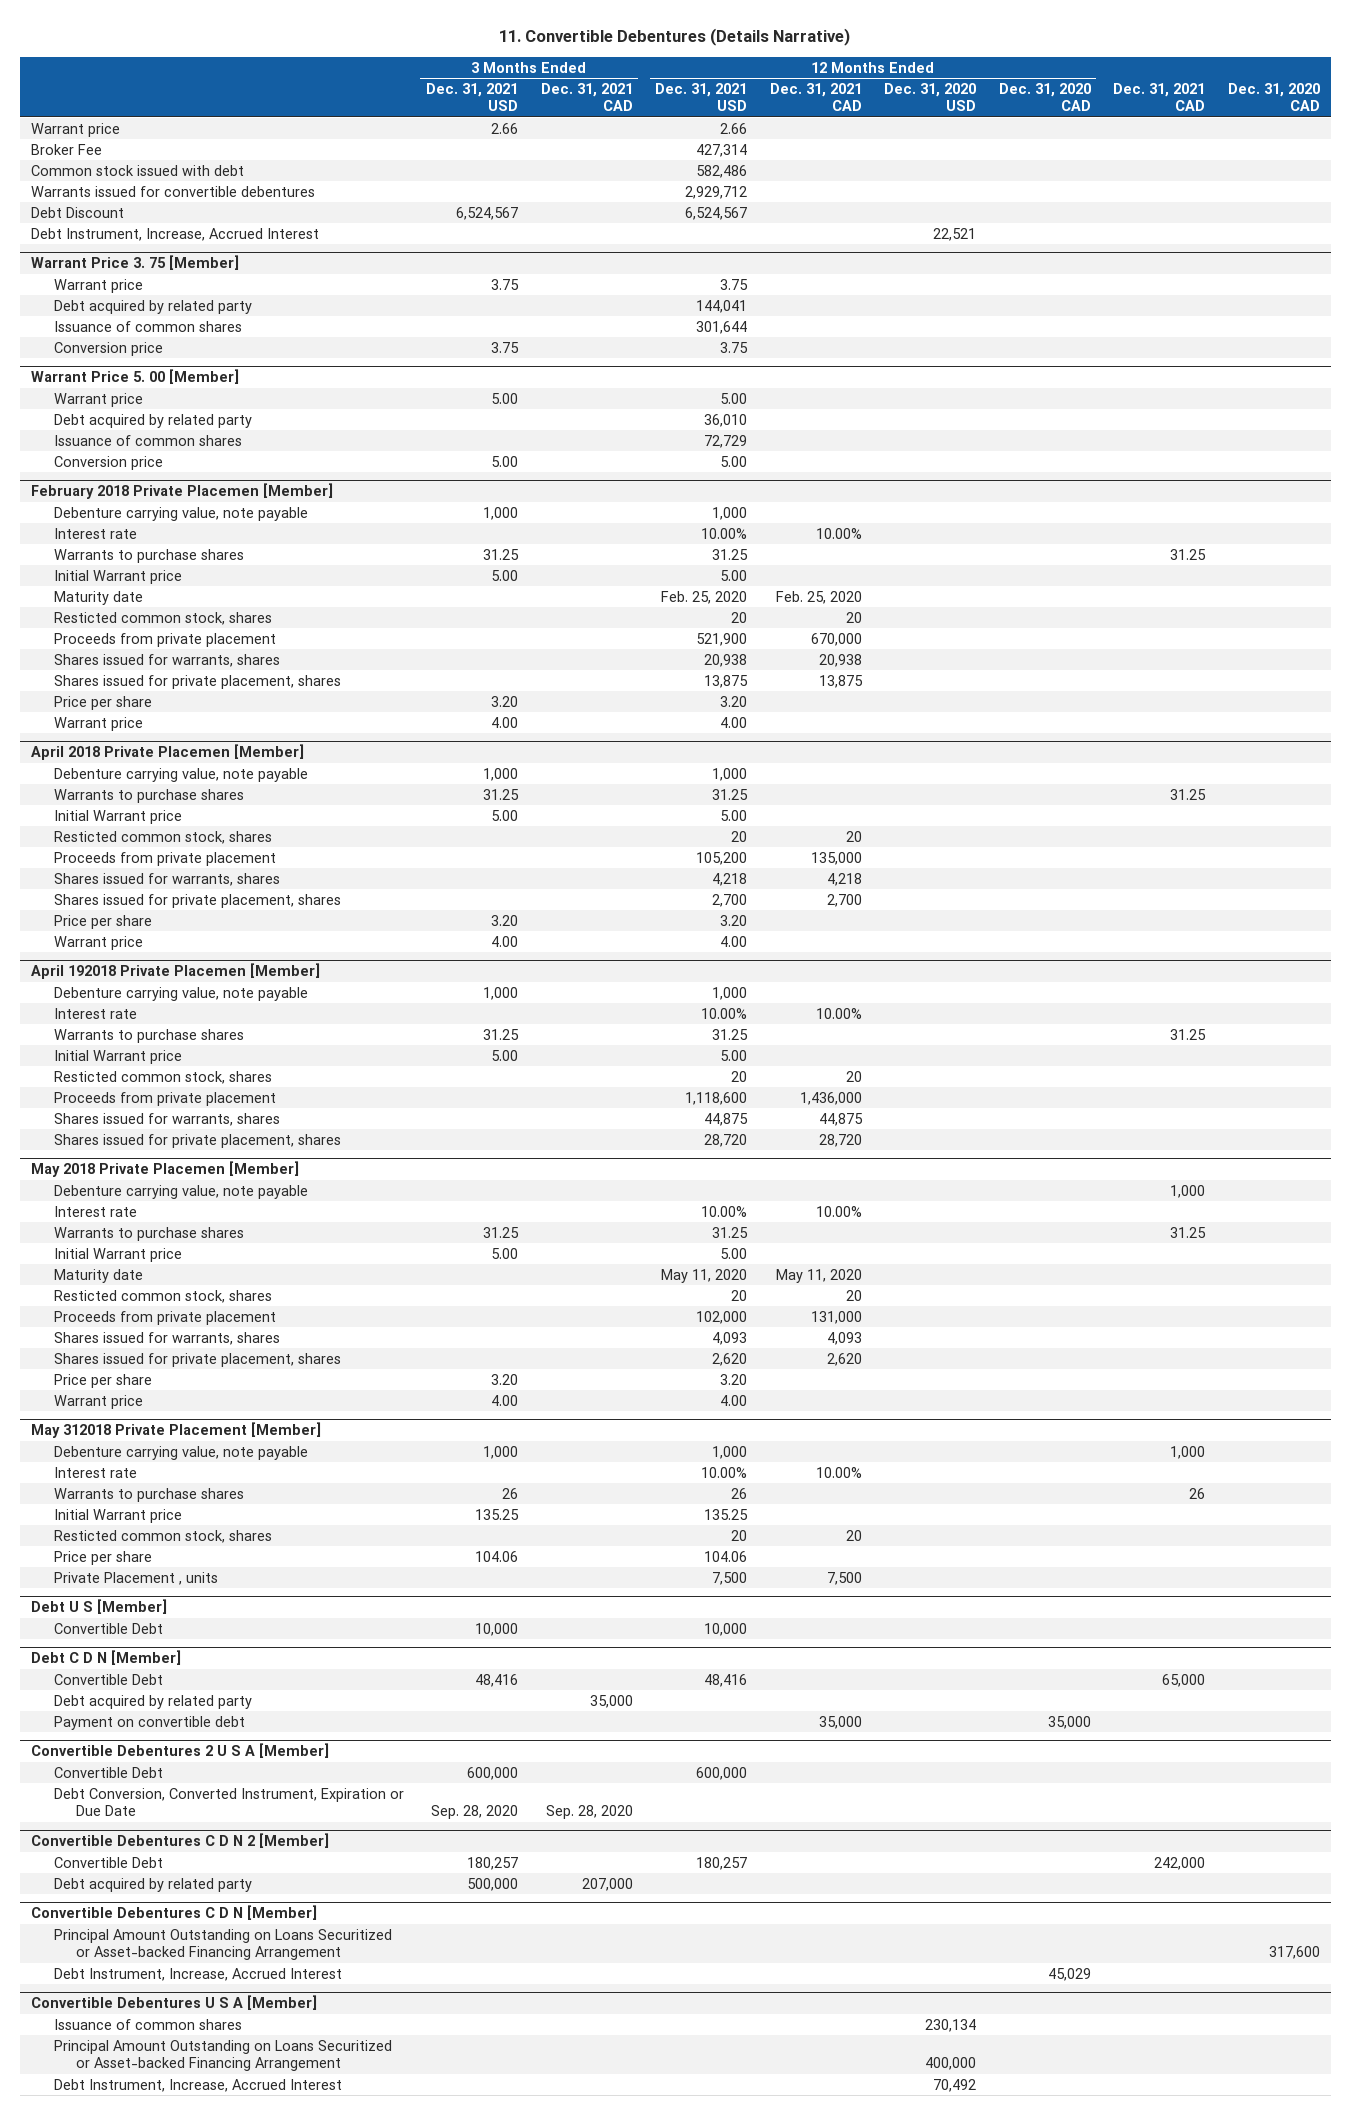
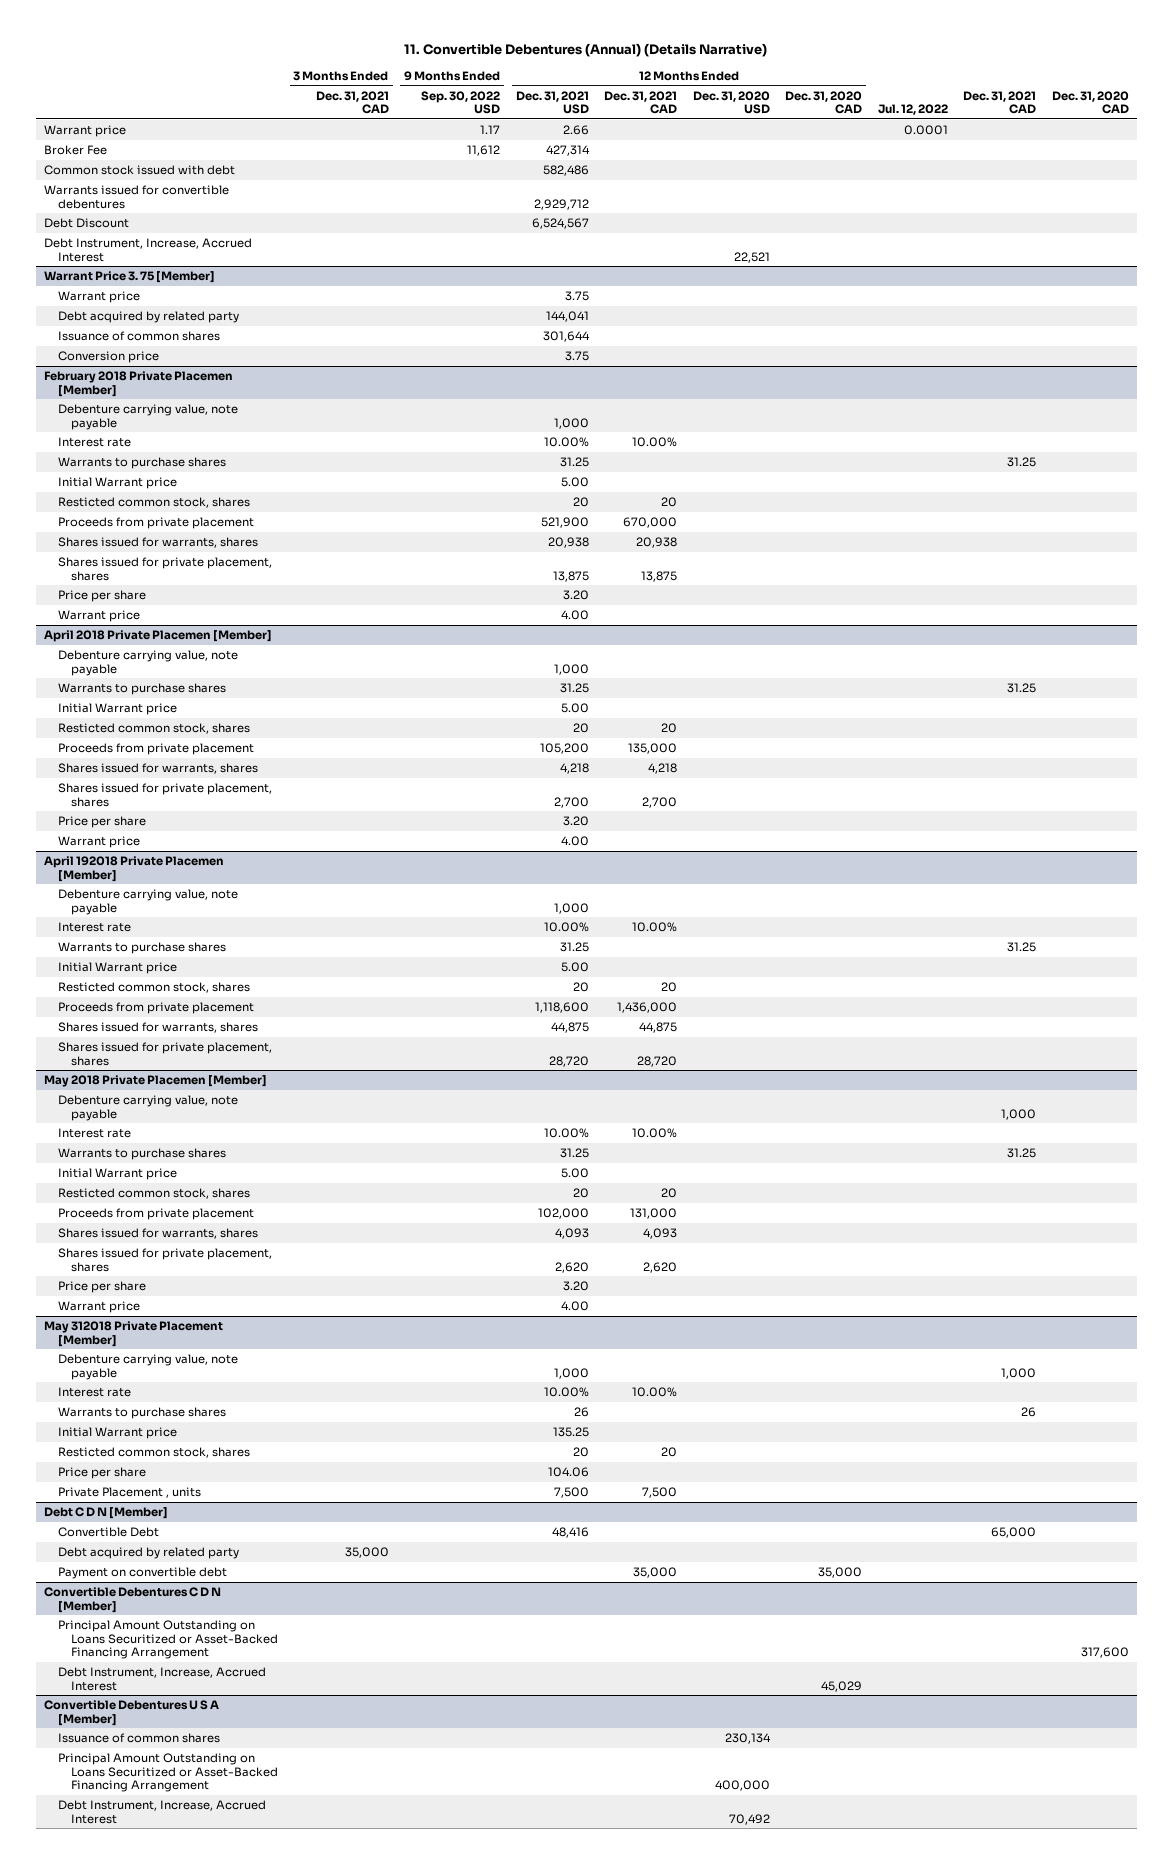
- 11. Convertible Debentures (Details Narrative)
+ 11. Convertible Debentures (Annual) (Details Narrative)
- | 3 Months Ended Dec. 31, 2021 USD | 3 Months Ended Dec. 31, 2021 CAD | 12 Months Ended Dec. 31, 2021 USD | 12 Months Ended Dec. 31, 2021 CAD | 12 Months Ended Dec. 31, 2020 USD | 12 Months Ended Dec. 31, 2020 CAD | Dec. 31, 2021 CAD | Dec. 31, 2020 CAD
+ | 3 Months Ended Dec. 31, 2021 CAD | 9 Months Ended Sep. 30, 2022 USD | 12 Months Ended Dec. 31, 2021 USD | 12 Months Ended Dec. 31, 2021 CAD | 12 Months Ended Dec. 31, 2020 USD | 12 Months Ended Dec. 31, 2020 CAD | Jul. 12, 2022 | Dec. 31, 2021 CAD | Dec. 31, 2020 CAD
- Warrant Price 5. 00 [Member]
- Warrant price | 5.00 | | 5.00 | | | | |
- Debt acquired by related party | | | 36,010 | | | | |
- Issuance of common shares | | | 72,729 | | | | |
- Conversion price | 5.00 | | 5.00 | | | | |
@ February 2018 Private Placemen [Member]
- Maturity date | | | Feb. 25, 2020 | Feb. 25, 2020 | | | |
@ May 2018 Private Placemen [Member]
- Maturity date | | | May 11, 2020 | May 11, 2020 | | | |
- Debt U S [Member]
- Convertible Debt | 10,000 | | 10,000 | | | | |
- Convertible Debentures 2 U S A [Member]
- Convertible Debt | 600,000 | | 600,000 | | | | |
- Debt Conversion, Converted Instrument, Expiration or Due Date | Sep. 28, 2020 | Sep. 28, 2020 | | | | | |
- Convertible Debentures C D N 2 [Member]
- Convertible Debt | 180,257 | | 180,257 | | | | 242,000 |
- Debt acquired by related party | 500,000 | 207,000 | | | | | |
@ Convertible Debentures C D N [Member]
- Principal Amount Outstanding on Loans Securitized or Asset-backed Financing Arrangement | | | | | | | | 317,600
+ Principal Amount Outstanding on Loans Securitized or Asset-Backed Financing Arrangement | | | | | | | | | 317,600
@ Convertible Debentures U S A [Member]
- Principal Amount Outstanding on Loans Securitized or Asset-backed Financing Arrangement | | | | | 400,000 | | |
+ Principal Amount Outstanding on Loans Securitized or Asset-Backed Financing Arrangement | | | | | 400,000 | | | |

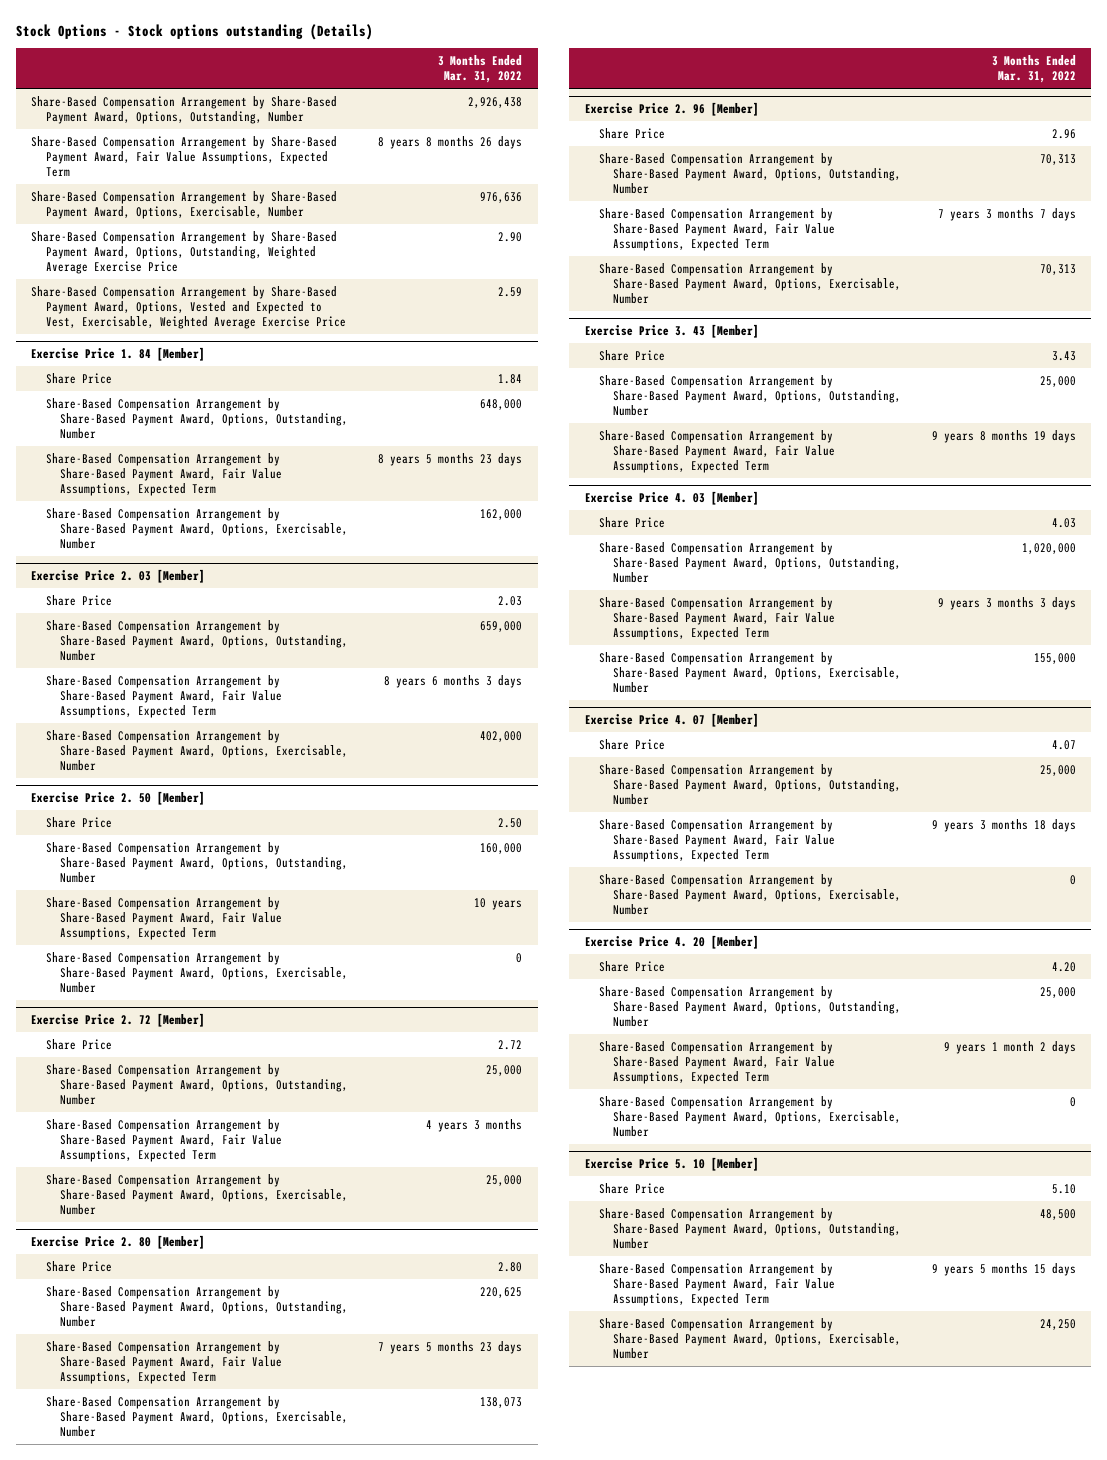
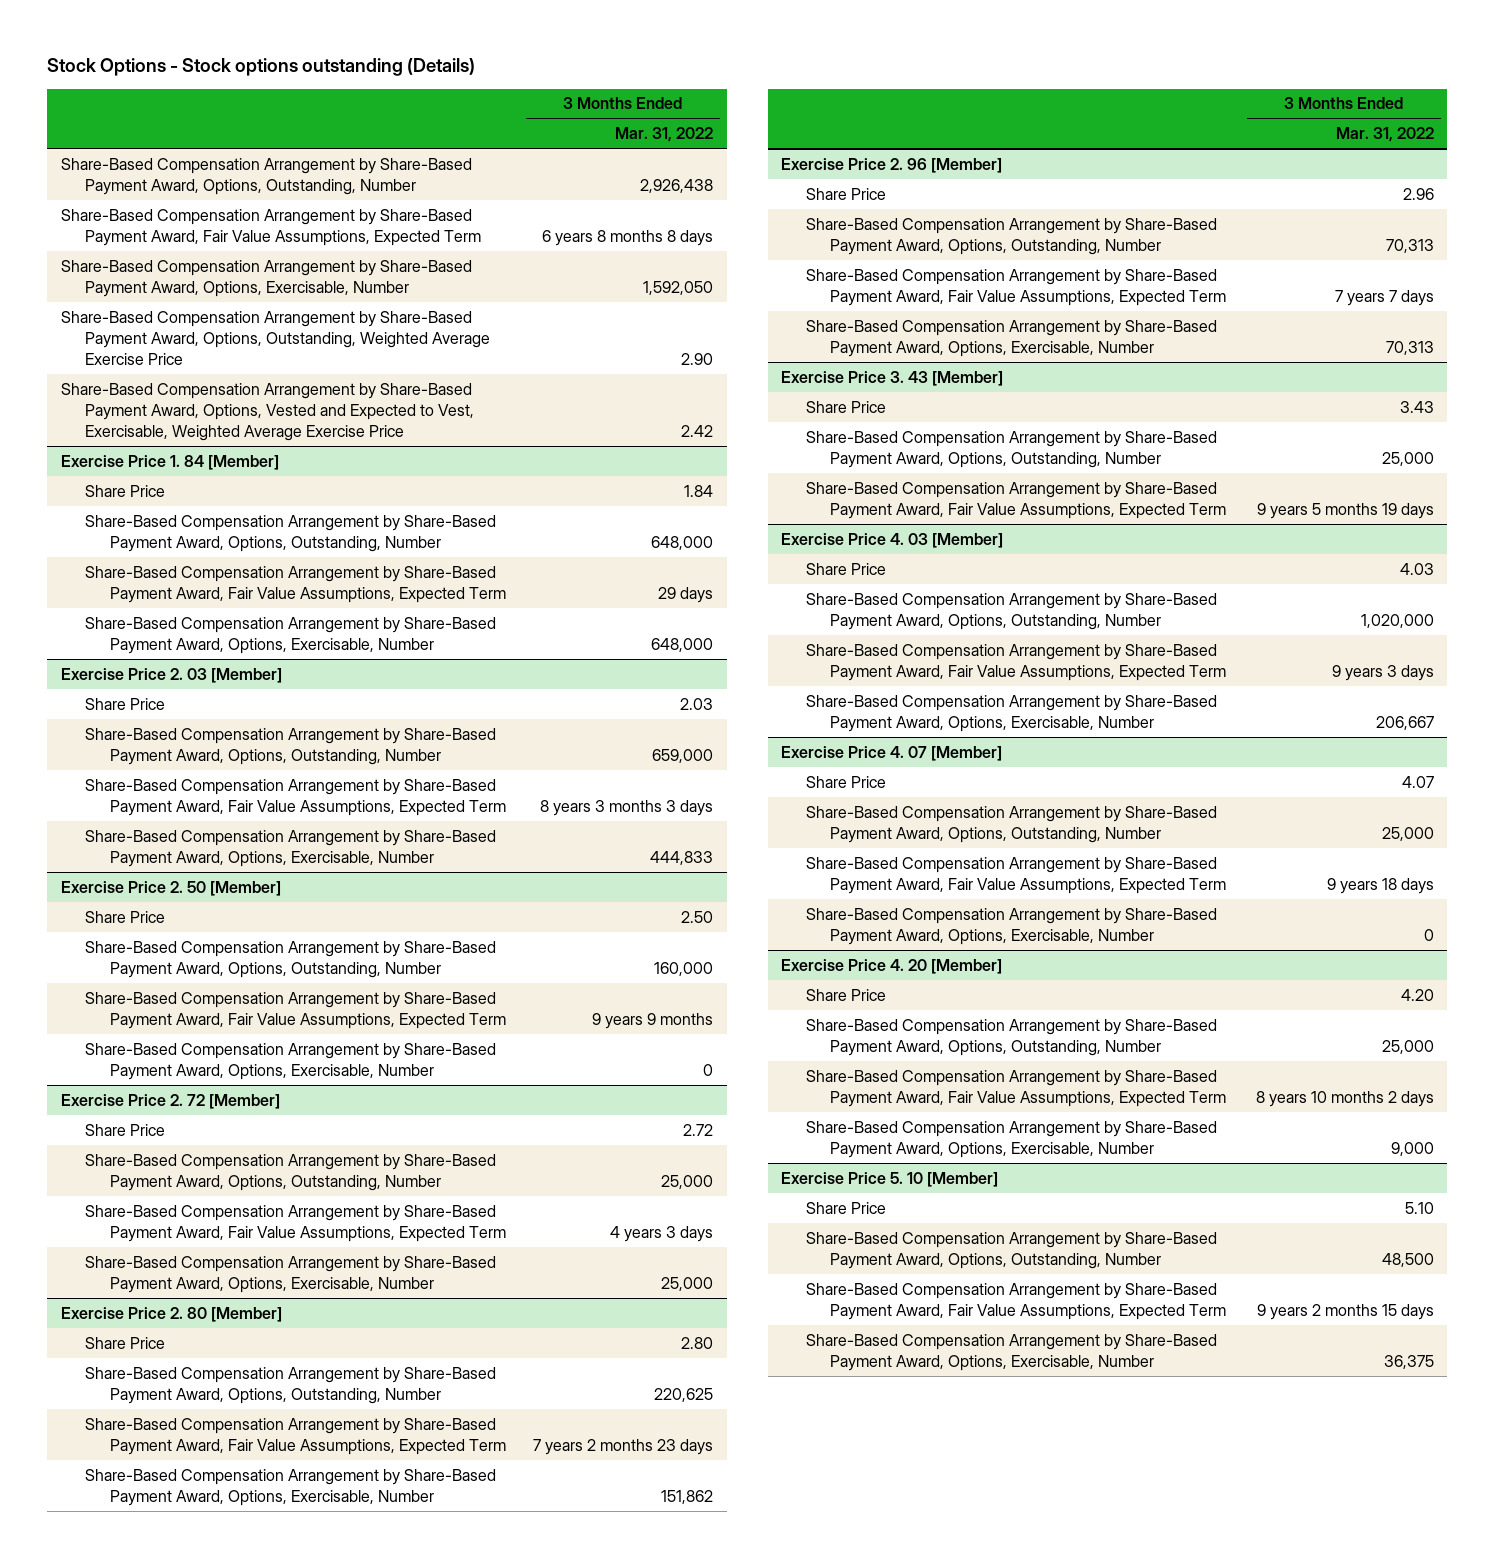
- Share-Based Compensation Arrangement by Share-Based Payment Award, Fair Value Assumptions, Expected Term | 8 years 8 months 26 days
- Share-Based Compensation Arrangement by Share-Based Payment Award, Options, Exercisable, Number | 976,636
+ Share-Based Compensation Arrangement by Share-Based Payment Award, Fair Value Assumptions, Expected Term | 6 years 8 months 8 days
+ Share-Based Compensation Arrangement by Share-Based Payment Award, Options, Exercisable, Number | 1,592,050
- Share-Based Compensation Arrangement by Share-Based Payment Award, Options, Vested and Expected to Vest, Exercisable, Weighted Average Exercise Price | 2.59
+ Share-Based Compensation Arrangement by Share-Based Payment Award, Options, Vested and Expected to Vest, Exercisable, Weighted Average Exercise Price | 2.42
@ Exercise Price 1. 84 [Member]
- Share-Based Compensation Arrangement by Share-Based Payment Award, Fair Value Assumptions, Expected Term | 8 years 5 months 23 days
- Share-Based Compensation Arrangement by Share-Based Payment Award, Options, Exercisable, Number | 162,000
+ Share-Based Compensation Arrangement by Share-Based Payment Award, Fair Value Assumptions, Expected Term | 29 days
+ Share-Based Compensation Arrangement by Share-Based Payment Award, Options, Exercisable, Number | 648,000
@ Exercise Price 2. 03 [Member]
- Share-Based Compensation Arrangement by Share-Based Payment Award, Fair Value Assumptions, Expected Term | 8 years 6 months 3 days
- Share-Based Compensation Arrangement by Share-Based Payment Award, Options, Exercisable, Number | 402,000
+ Share-Based Compensation Arrangement by Share-Based Payment Award, Fair Value Assumptions, Expected Term | 8 years 3 months 3 days
+ Share-Based Compensation Arrangement by Share-Based Payment Award, Options, Exercisable, Number | 444,833
@ Exercise Price 2. 50 [Member]
- Share-Based Compensation Arrangement by Share-Based Payment Award, Fair Value Assumptions, Expected Term | 10 years
+ Share-Based Compensation Arrangement by Share-Based Payment Award, Fair Value Assumptions, Expected Term | 9 years 9 months
@ Exercise Price 2. 72 [Member]
- Share-Based Compensation Arrangement by Share-Based Payment Award, Fair Value Assumptions, Expected Term | 4 years 3 months
+ Share-Based Compensation Arrangement by Share-Based Payment Award, Fair Value Assumptions, Expected Term | 4 years 3 days
@ Exercise Price 2. 80 [Member]
- Share-Based Compensation Arrangement by Share-Based Payment Award, Fair Value Assumptions, Expected Term | 7 years 5 months 23 days
- Share-Based Compensation Arrangement by Share-Based Payment Award, Options, Exercisable, Number | 138,073
+ Share-Based Compensation Arrangement by Share-Based Payment Award, Fair Value Assumptions, Expected Term | 7 years 2 months 23 days
+ Share-Based Compensation Arrangement by Share-Based Payment Award, Options, Exercisable, Number | 151,862
@ Exercise Price 2. 96 [Member]
- Share-Based Compensation Arrangement by Share-Based Payment Award, Fair Value Assumptions, Expected Term | 7 years 3 months 7 days
+ Share-Based Compensation Arrangement by Share-Based Payment Award, Fair Value Assumptions, Expected Term | 7 years 7 days
@ Exercise Price 3. 43 [Member]
- Share-Based Compensation Arrangement by Share-Based Payment Award, Fair Value Assumptions, Expected Term | 9 years 8 months 19 days
+ Share-Based Compensation Arrangement by Share-Based Payment Award, Fair Value Assumptions, Expected Term | 9 years 5 months 19 days
@ Exercise Price 4. 03 [Member]
- Share-Based Compensation Arrangement by Share-Based Payment Award, Fair Value Assumptions, Expected Term | 9 years 3 months 3 days
- Share-Based Compensation Arrangement by Share-Based Payment Award, Options, Exercisable, Number | 155,000
+ Share-Based Compensation Arrangement by Share-Based Payment Award, Fair Value Assumptions, Expected Term | 9 years 3 days
+ Share-Based Compensation Arrangement by Share-Based Payment Award, Options, Exercisable, Number | 206,667
@ Exercise Price 4. 07 [Member]
- Share-Based Compensation Arrangement by Share-Based Payment Award, Fair Value Assumptions, Expected Term | 9 years 3 months 18 days
+ Share-Based Compensation Arrangement by Share-Based Payment Award, Fair Value Assumptions, Expected Term | 9 years 18 days
@ Exercise Price 4. 20 [Member]
- Share-Based Compensation Arrangement by Share-Based Payment Award, Fair Value Assumptions, Expected Term | 9 years 1 month 2 days
- Share-Based Compensation Arrangement by Share-Based Payment Award, Options, Exercisable, Number | 0
+ Share-Based Compensation Arrangement by Share-Based Payment Award, Fair Value Assumptions, Expected Term | 8 years 10 months 2 days
+ Share-Based Compensation Arrangement by Share-Based Payment Award, Options, Exercisable, Number | 9,000
@ Exercise Price 5. 10 [Member]
- Share-Based Compensation Arrangement by Share-Based Payment Award, Fair Value Assumptions, Expected Term | 9 years 5 months 15 days
- Share-Based Compensation Arrangement by Share-Based Payment Award, Options, Exercisable, Number | 24,250
+ Share-Based Compensation Arrangement by Share-Based Payment Award, Fair Value Assumptions, Expected Term | 9 years 2 months 15 days
+ Share-Based Compensation Arrangement by Share-Based Payment Award, Options, Exercisable, Number | 36,375

